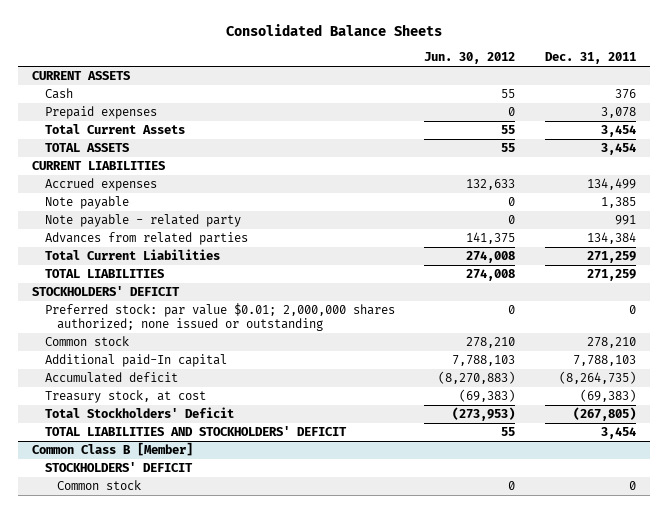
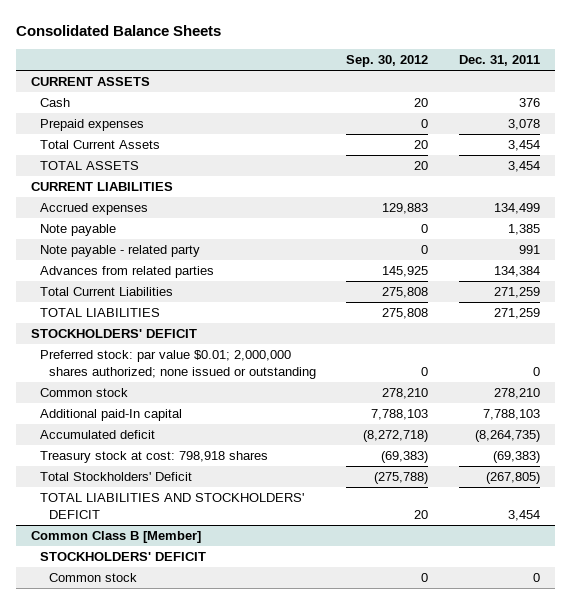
- | Jun. 30, 2012 | Dec. 31, 2011
+ | Sep. 30, 2012 | Dec. 31, 2011
- Treasury stock, at cost | (69,383) | (69,383)
+ Treasury stock at cost: 798,918 shares | (69,383) | (69,383)

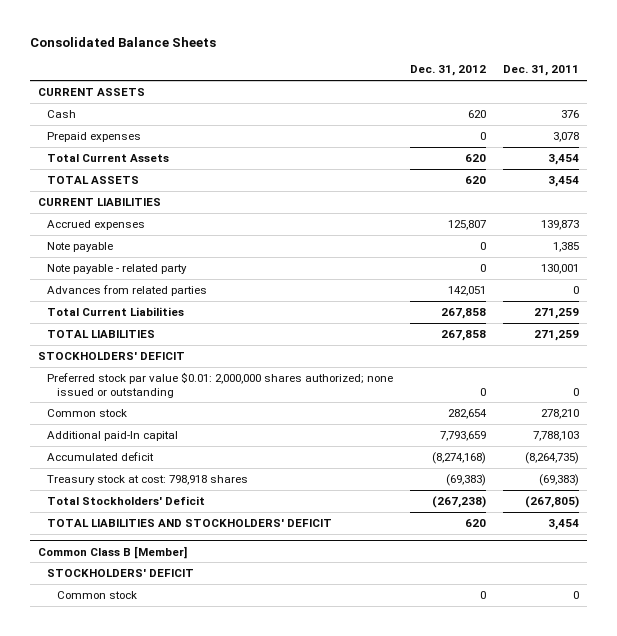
- | Sep. 30, 2012 | Dec. 31, 2011
+ | Dec. 31, 2012 | Dec. 31, 2011
- Accrued expenses | 129,883 | 134,499
+ Accrued expenses | 125,807 | 139,873
- Note payable - related party | 0 | 991
- Advances from related parties | 145,925 | 134,384
+ Note payable - related party | 0 | 130,001
+ Advances from related parties | 142,051 | 0
- Preferred stock: par value $0.01; 2,000,000 shares authorized; none issued or outstanding | 0 | 0
+ Preferred stock par value $0.01: 2,000,000 shares authorized; none issued or outstanding | 0 | 0

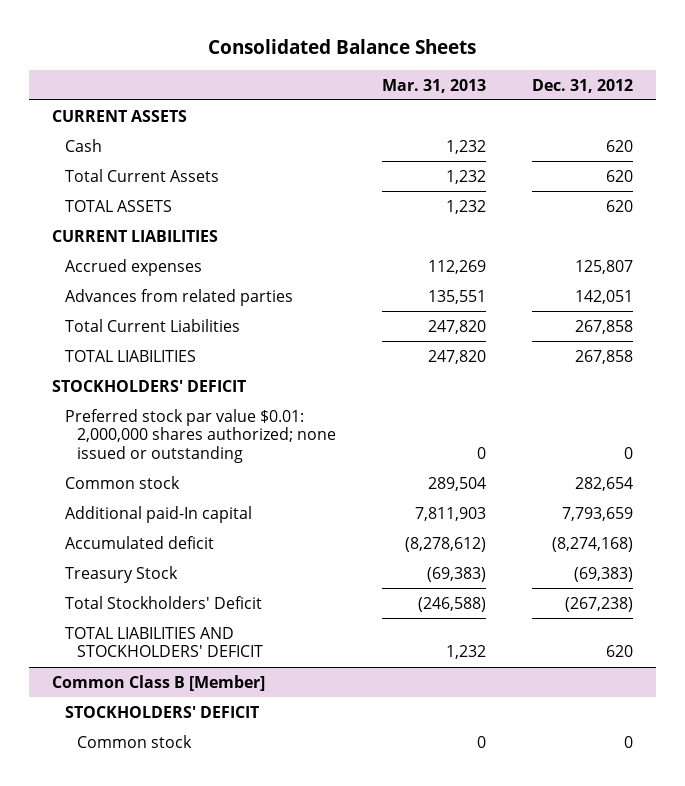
- | Dec. 31, 2012 | Dec. 31, 2011
+ | Mar. 31, 2013 | Dec. 31, 2012
- Prepaid expenses | 0 | 3,078
- Note payable | 0 | 1,385
- Note payable - related party | 0 | 130,001
- Treasury stock at cost: 798,918 shares | (69,383) | (69,383)
+ Treasury Stock | (69,383) | (69,383)

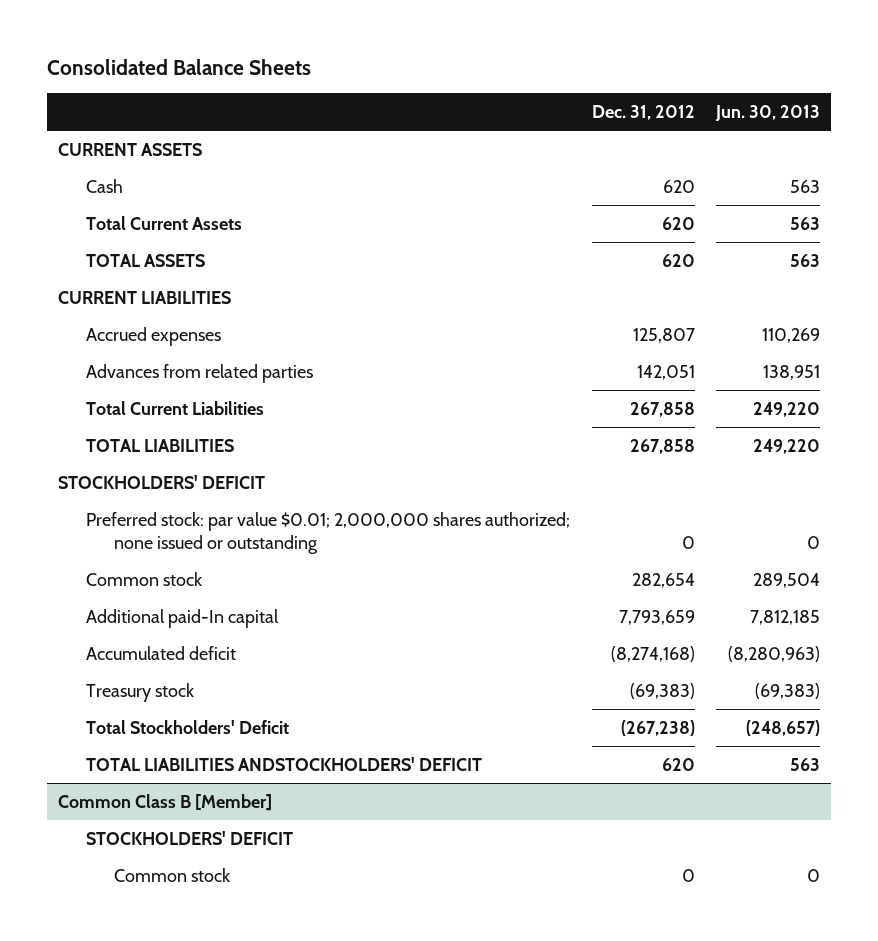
- | Mar. 31, 2013 | Dec. 31, 2012
+ | Dec. 31, 2012 | Jun. 30, 2013
- Preferred stock par value $0.01: 2,000,000 shares authorized; none issued or outstanding | 0 | 0
+ Preferred stock: par value $0.01; 2,000,000 shares authorized; none issued or outstanding | 0 | 0
- Treasury Stock | (69,383) | (69,383)
+ Treasury stock | (69,383) | (69,383)
- TOTAL LIABILITIES AND STOCKHOLDERS' DEFICIT | 1,232 | 620
+ TOTAL LIABILITIES ANDSTOCKHOLDERS' DEFICIT | 620 | 563

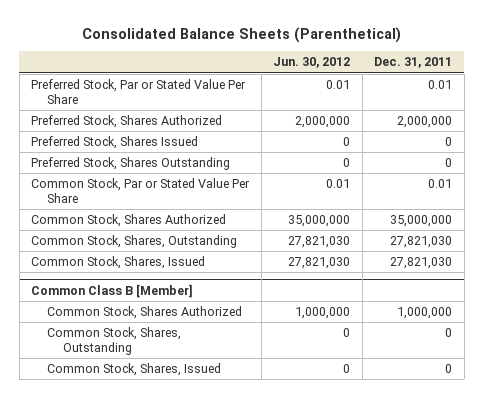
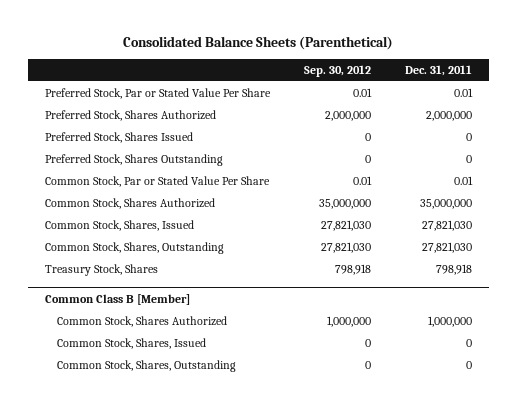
- | Jun. 30, 2012 | Dec. 31, 2011
+ | Sep. 30, 2012 | Dec. 31, 2011
moved down: Common Stock, Shares, Outstanding | 27,821,030 | 27,821,030
+ Treasury Stock, Shares | 798,918 | 798,918
@ Common Class B [Member]
moved down: Common Stock, Shares, Outstanding | 0 | 0

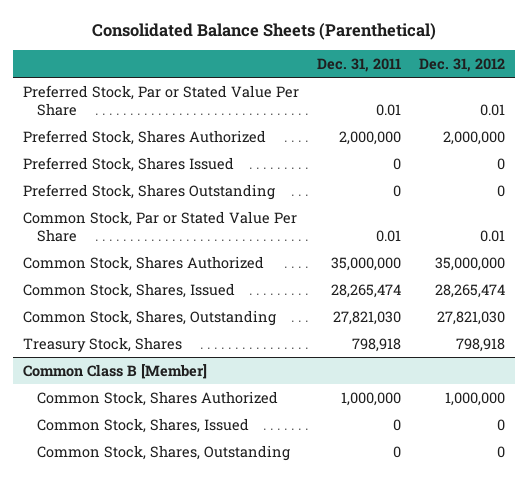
- | Sep. 30, 2012 | Dec. 31, 2011
+ | Dec. 31, 2011 | Dec. 31, 2012
- Common Stock, Shares, Issued | 27,821,030 | 27,821,030
+ Common Stock, Shares, Issued | 28,265,474 | 28,265,474

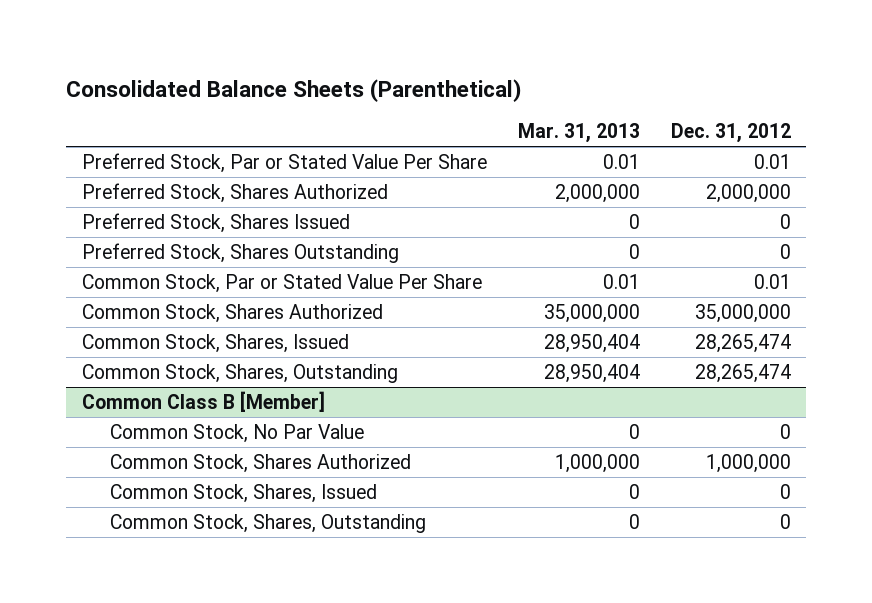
- | Dec. 31, 2011 | Dec. 31, 2012
+ | Mar. 31, 2013 | Dec. 31, 2012
- Common Stock, Shares, Outstanding | 27,821,030 | 27,821,030
- Treasury Stock, Shares | 798,918 | 798,918
+ Common Stock, Shares, Outstanding | 28,950,404 | 28,265,474
@ Common Class B [Member]
+ Common Stock, No Par Value | 0 | 0

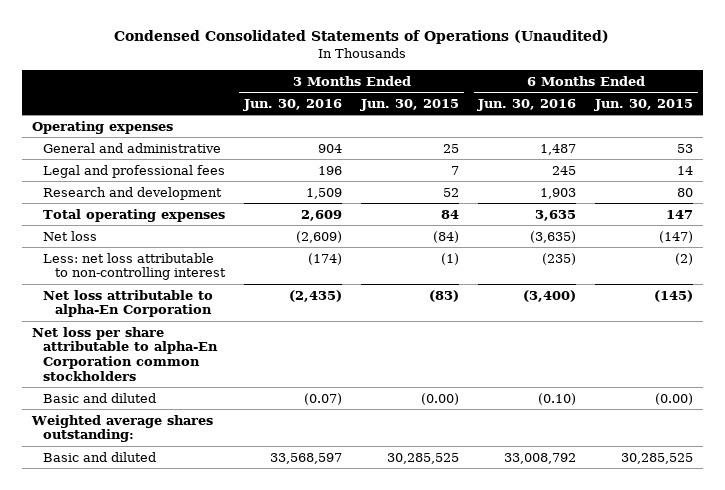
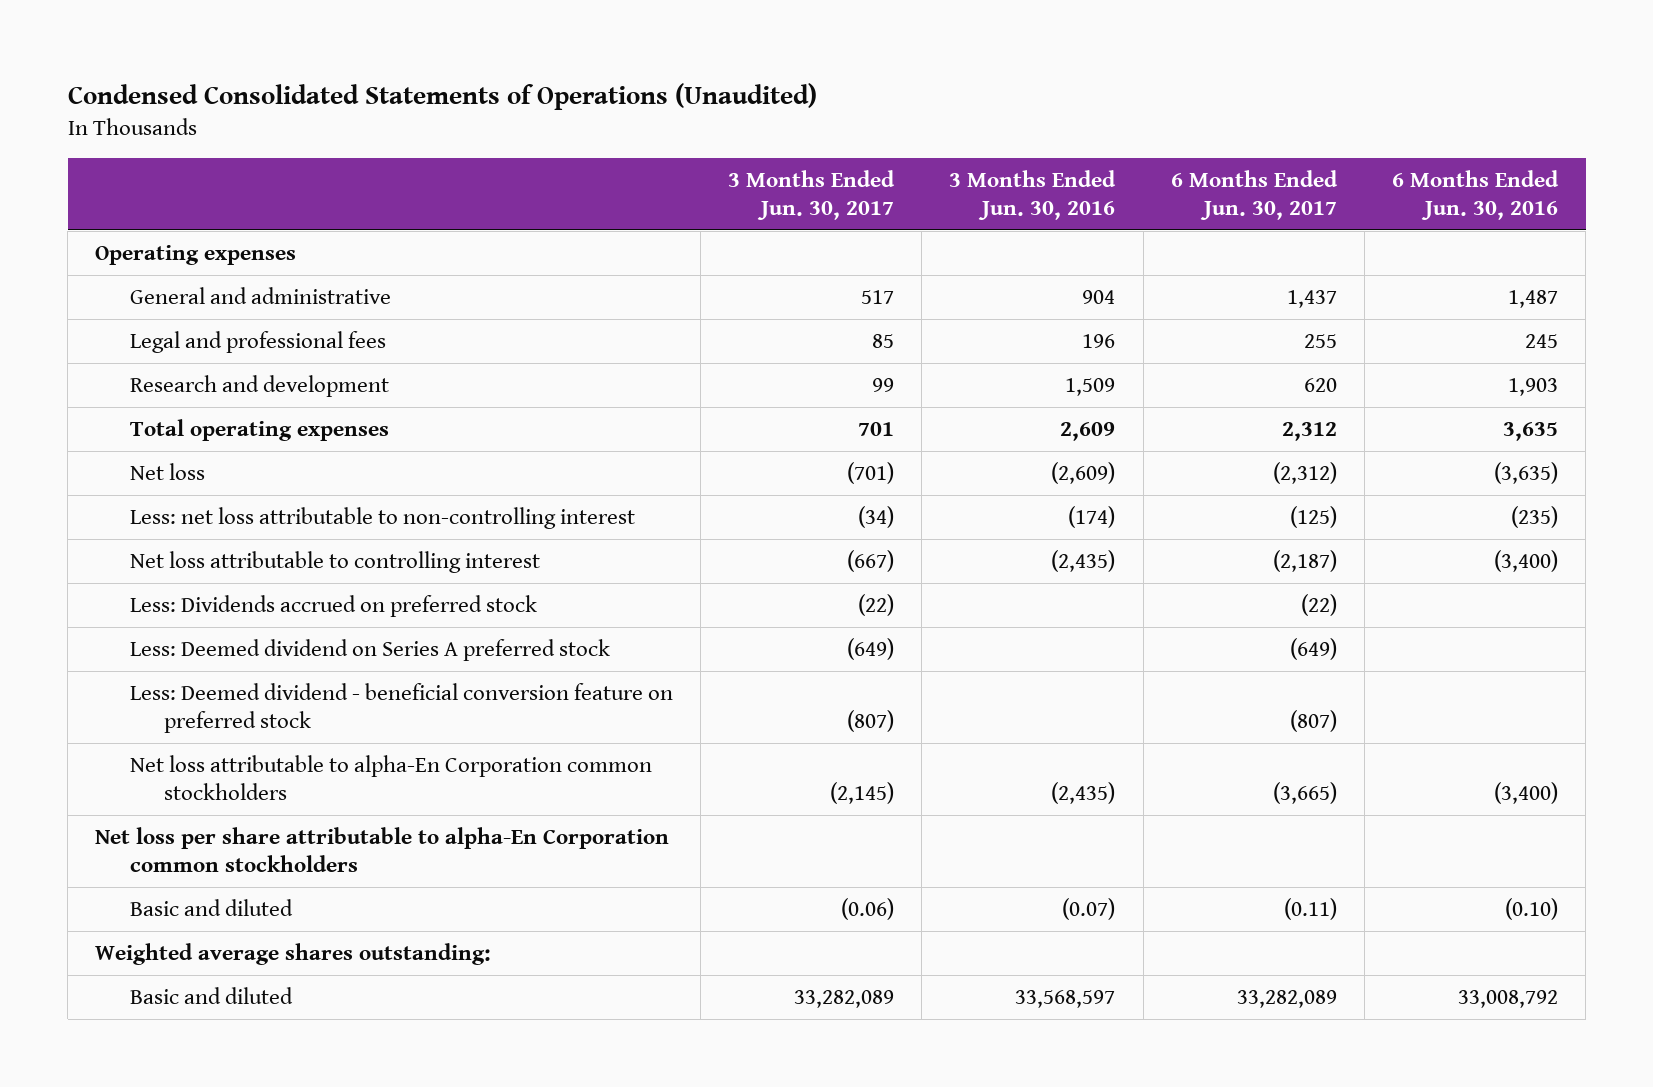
- | 3 Months Ended Jun. 30, 2016 | 3 Months Ended Jun. 30, 2015 | 6 Months Ended Jun. 30, 2016 | 6 Months Ended Jun. 30, 2015
+ | 3 Months Ended Jun. 30, 2017 | 3 Months Ended Jun. 30, 2016 | 6 Months Ended Jun. 30, 2017 | 6 Months Ended Jun. 30, 2016
- Net loss attributable to alpha-En Corporation | (2,435) | (83) | (3,400) | (145)
+ Net loss attributable to controlling interest | (667) | (2,435) | (2,187) | (3,400)
+ Less: Dividends accrued on preferred stock | (22) | | (22) |
+ Less: Deemed dividend on Series A preferred stock | (649) | | (649) |
+ Less: Deemed dividend - beneficial conversion feature on preferred stock | (807) | | (807) |
+ Net loss attributable to alpha-En Corporation common stockholders | (2,145) | (2,435) | (3,665) | (3,400)

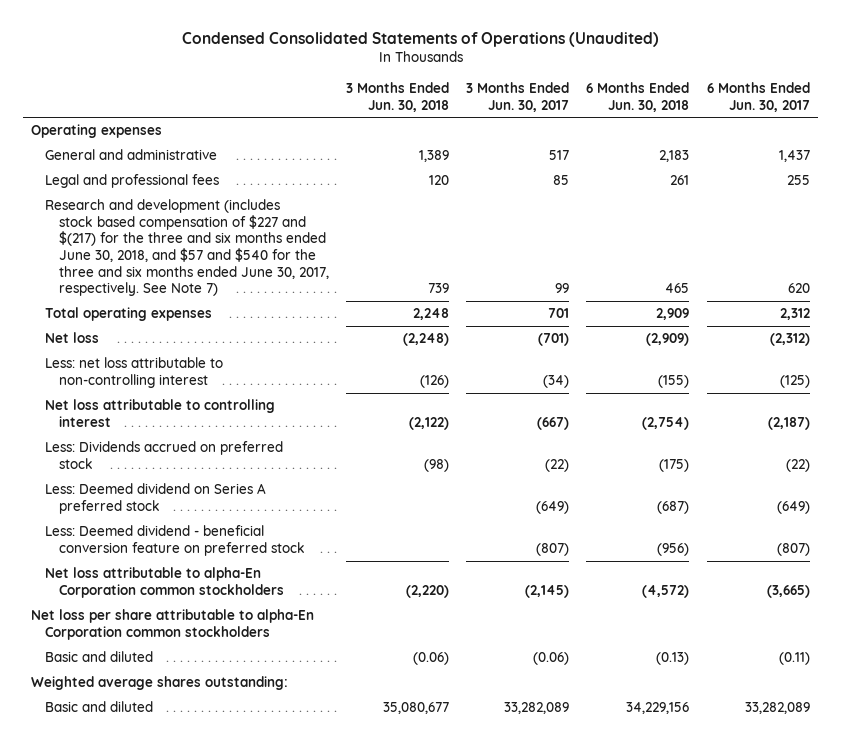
- | 3 Months Ended Jun. 30, 2017 | 3 Months Ended Jun. 30, 2016 | 6 Months Ended Jun. 30, 2017 | 6 Months Ended Jun. 30, 2016
+ | 3 Months Ended Jun. 30, 2018 | 3 Months Ended Jun. 30, 2017 | 6 Months Ended Jun. 30, 2018 | 6 Months Ended Jun. 30, 2017
- Research and development | 99 | 1,509 | 620 | 1,903
+ Research and development (includes stock based compensation of $227 and $(217) for the three and six months ended June 30, 2018, and $57 and $540 for the three and six months ended June 30, 2017, respectively. See Note 7) | 739 | 99 | 465 | 620

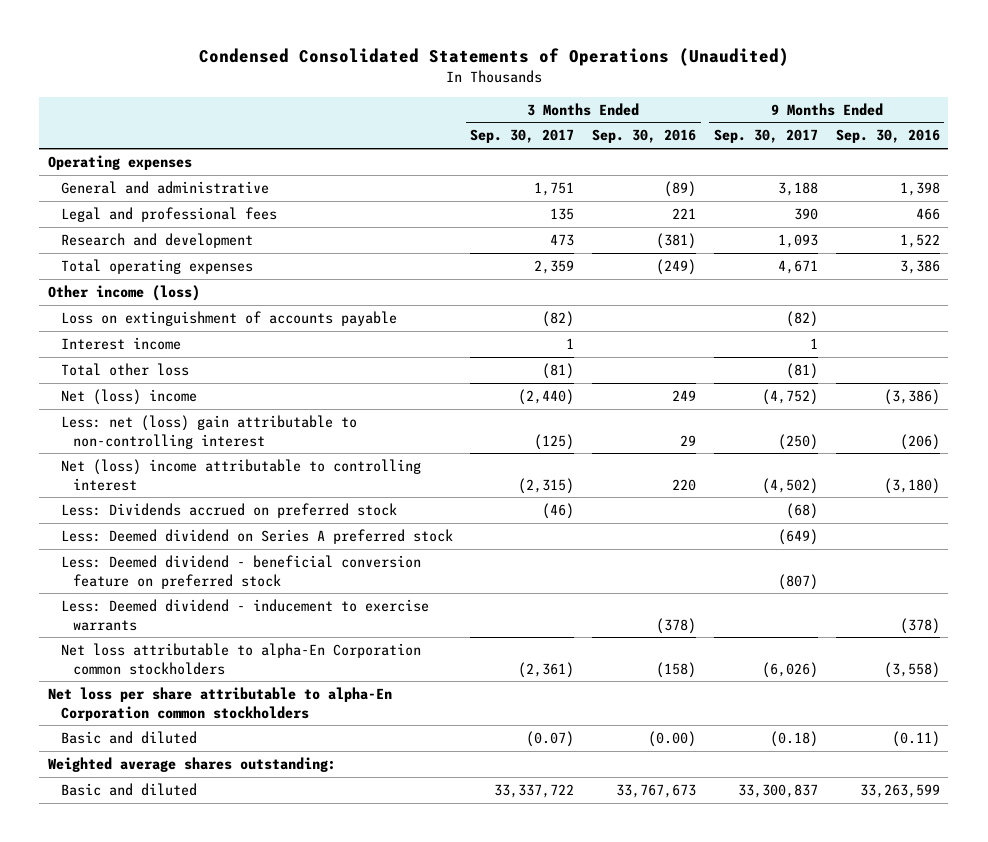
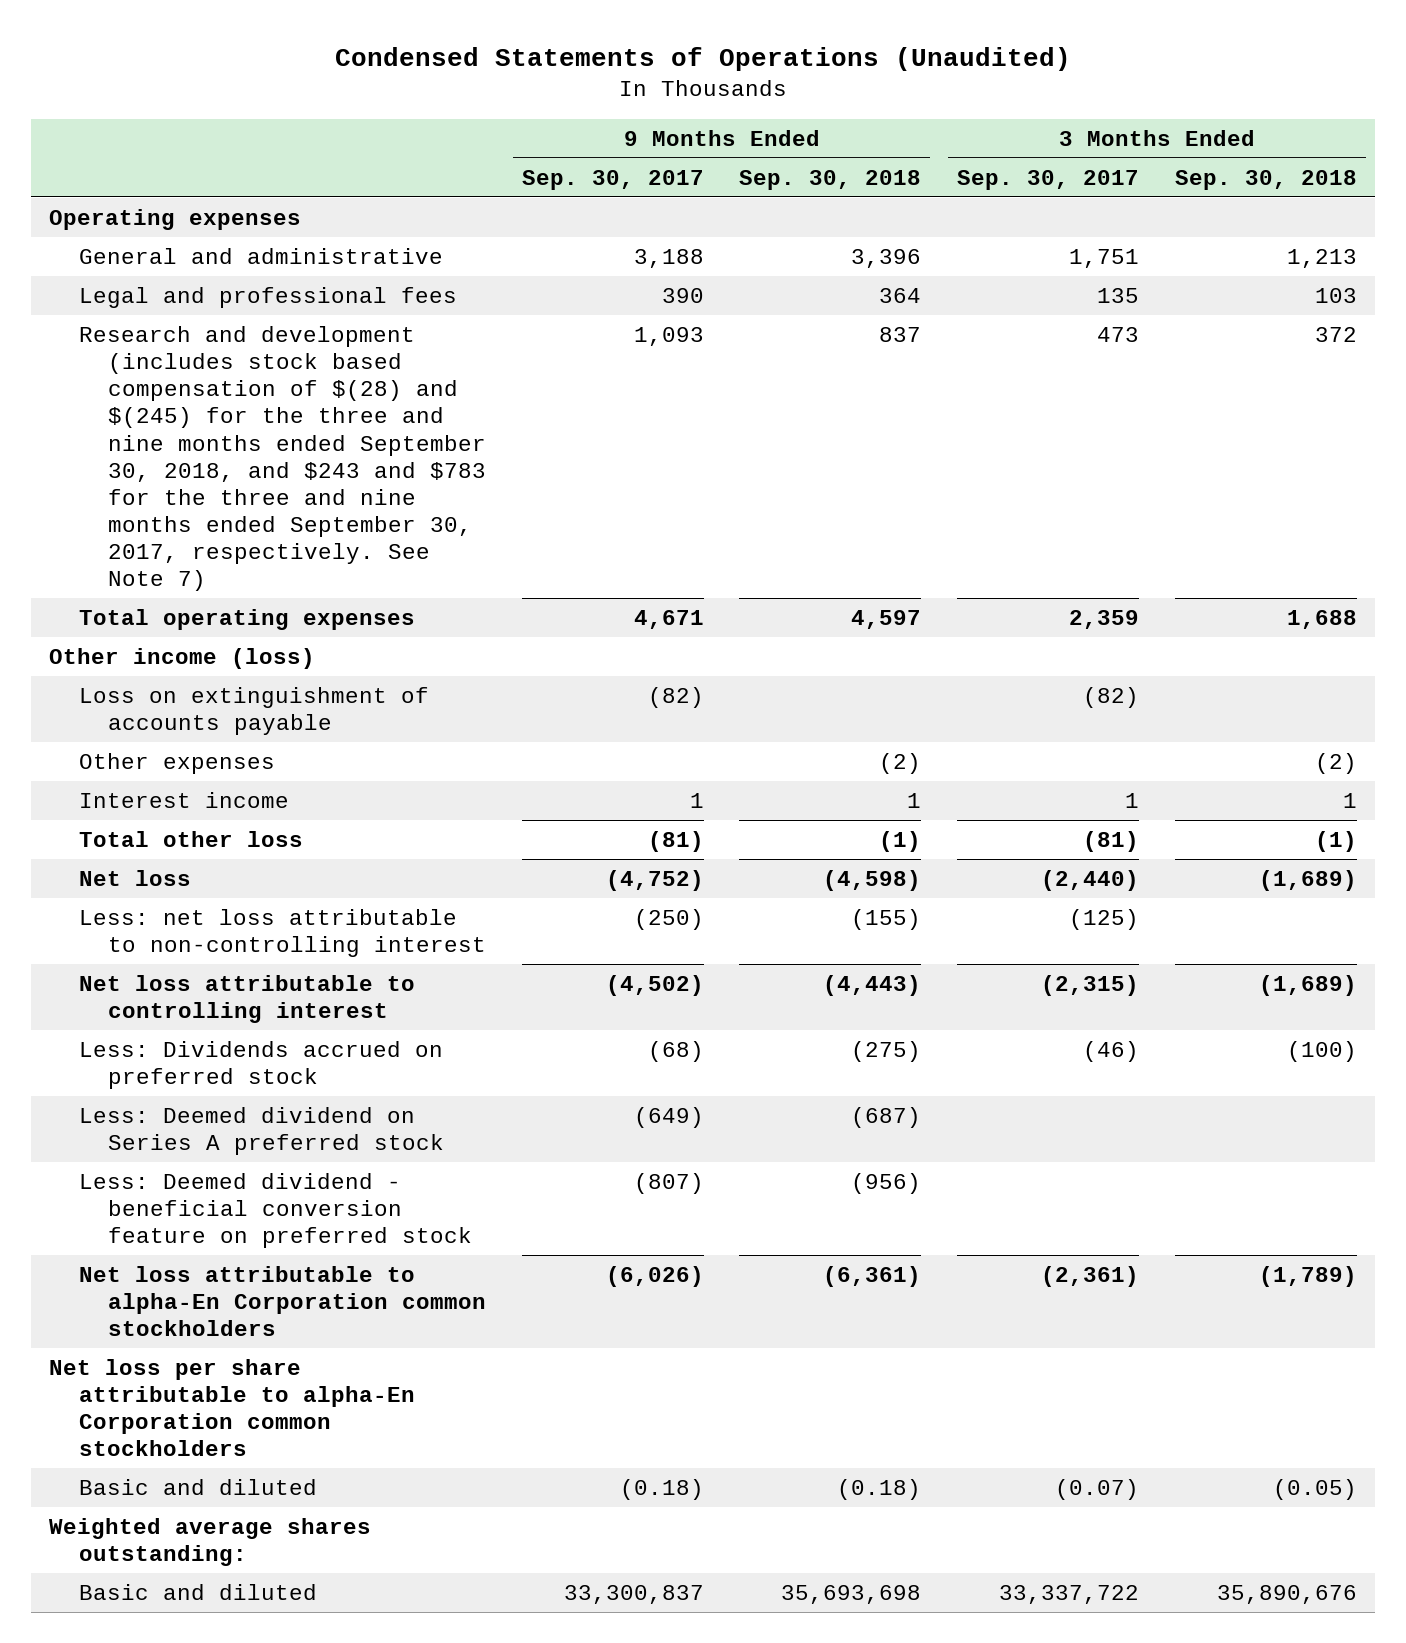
- Condensed Consolidated Statements of Operations (Unaudited)
+ Condensed Statements of Operations (Unaudited)
- | 3 Months Ended Sep. 30, 2017 | 3 Months Ended Sep. 30, 2016 | 9 Months Ended Sep. 30, 2017 | 9 Months Ended Sep. 30, 2016
+ | 9 Months Ended Sep. 30, 2017 | 9 Months Ended Sep. 30, 2018 | 3 Months Ended Sep. 30, 2017 | 3 Months Ended Sep. 30, 2018
- Research and development | 473 | (381) | 1,093 | 1,522
+ Research and development (includes stock based compensation of $(28) and $(245) for the three and nine months ended September 30, 2018, and $243 and $783 for the three and nine months ended September 30, 2017, respectively. See Note 7) | 1,093 | 837 | 473 | 372
+ Other expenses | | (2) | | (2)
- Net (loss) income | (2,440) | 249 | (4,752) | (3,386)
- Less: net (loss) gain attributable to non-controlling interest | (125) | 29 | (250) | (206)
- Net (loss) income attributable to controlling interest | (2,315) | 220 | (4,502) | (3,180)
+ Net loss | (4,752) | (4,598) | (2,440) | (1,689)
+ Less: net loss attributable to non-controlling interest | (250) | (155) | (125) |
+ Net loss attributable to controlling interest | (4,502) | (4,443) | (2,315) | (1,689)
- Less: Deemed dividend - inducement to exercise warrants | | (378) | | (378)

